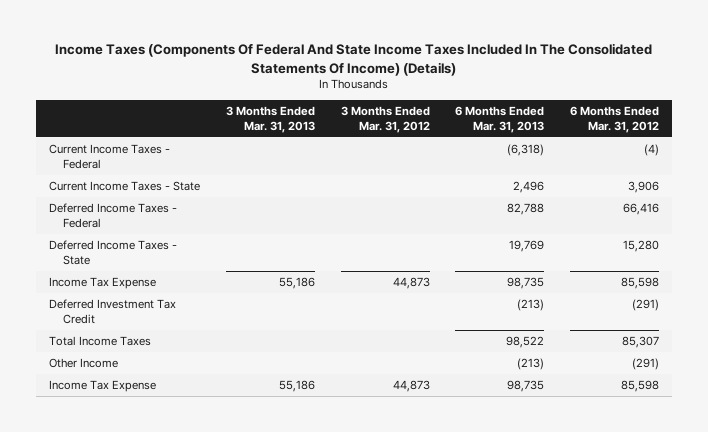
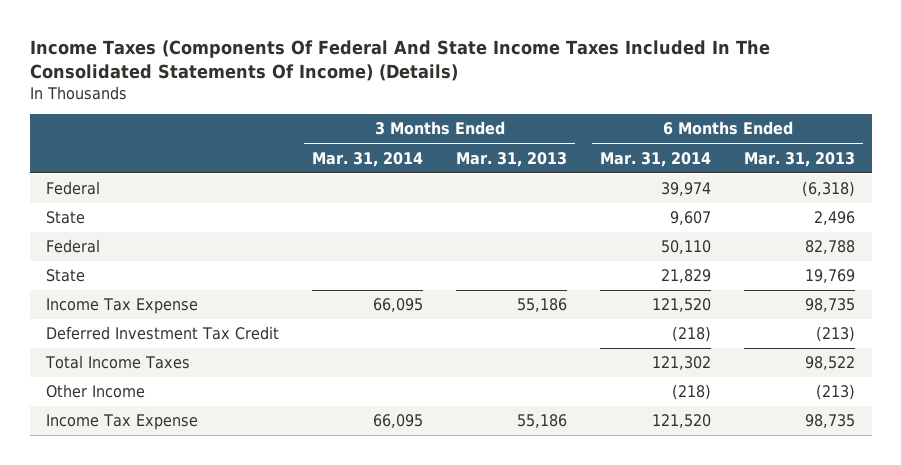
- | 3 Months Ended Mar. 31, 2013 | 3 Months Ended Mar. 31, 2012 | 6 Months Ended Mar. 31, 2013 | 6 Months Ended Mar. 31, 2012
+ | 3 Months Ended Mar. 31, 2014 | 3 Months Ended Mar. 31, 2013 | 6 Months Ended Mar. 31, 2014 | 6 Months Ended Mar. 31, 2013
- Current Income Taxes - Federal | | | (6,318) | (4)
- Current Income Taxes - State | | | 2,496 | 3,906
- Deferred Income Taxes - Federal | | | 82,788 | 66,416
- Deferred Income Taxes - State | | | 19,769 | 15,280
+ Federal | | | 39,974 | (6,318)
+ State | | | 9,607 | 2,496
+ Federal | | | 50,110 | 82,788
+ State | | | 21,829 | 19,769

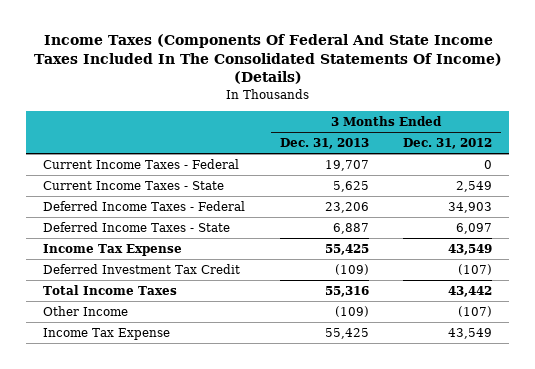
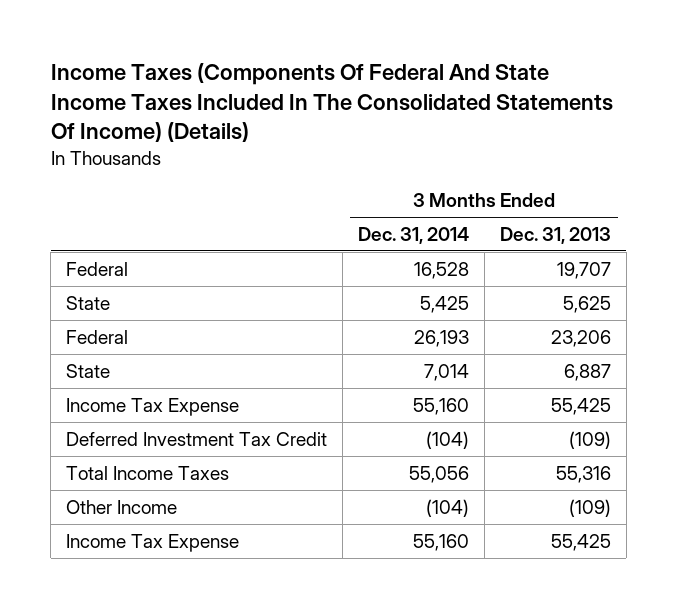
- | 3 Months Ended Dec. 31, 2013 | 3 Months Ended Dec. 31, 2012
+ | 3 Months Ended Dec. 31, 2014 | 3 Months Ended Dec. 31, 2013
- Current Income Taxes - Federal | 19,707 | 0
- Current Income Taxes - State | 5,625 | 2,549
- Deferred Income Taxes - Federal | 23,206 | 34,903
- Deferred Income Taxes - State | 6,887 | 6,097
+ Federal | 16,528 | 19,707
+ State | 5,425 | 5,625
+ Federal | 26,193 | 23,206
+ State | 7,014 | 6,887

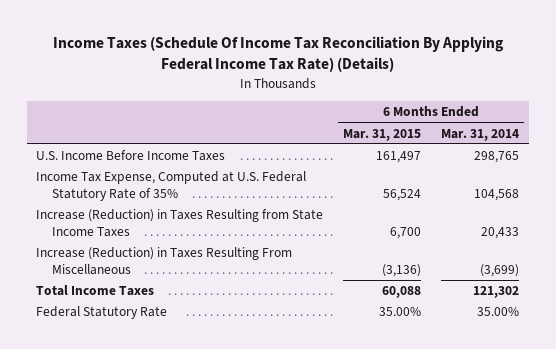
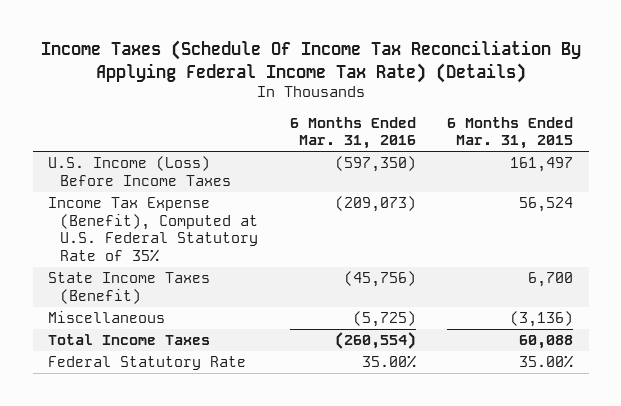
- | 6 Months Ended Mar. 31, 2015 | 6 Months Ended Mar. 31, 2014
+ | 6 Months Ended Mar. 31, 2016 | 6 Months Ended Mar. 31, 2015
- U.S. Income Before Income Taxes | 161,497 | 298,765
- Income Tax Expense, Computed at U.S. Federal Statutory Rate of 35% | 56,524 | 104,568
- Increase (Reduction) in Taxes Resulting from State Income Taxes | 6,700 | 20,433
- Increase (Reduction) in Taxes Resulting From Miscellaneous | (3,136) | (3,699)
+ U.S. Income (Loss) Before Income Taxes | (597,350) | 161,497
+ Income Tax Expense (Benefit), Computed at U.S. Federal Statutory Rate of 35% | (209,073) | 56,524
+ State Income Taxes (Benefit) | (45,756) | 6,700
+ Miscellaneous | (5,725) | (3,136)

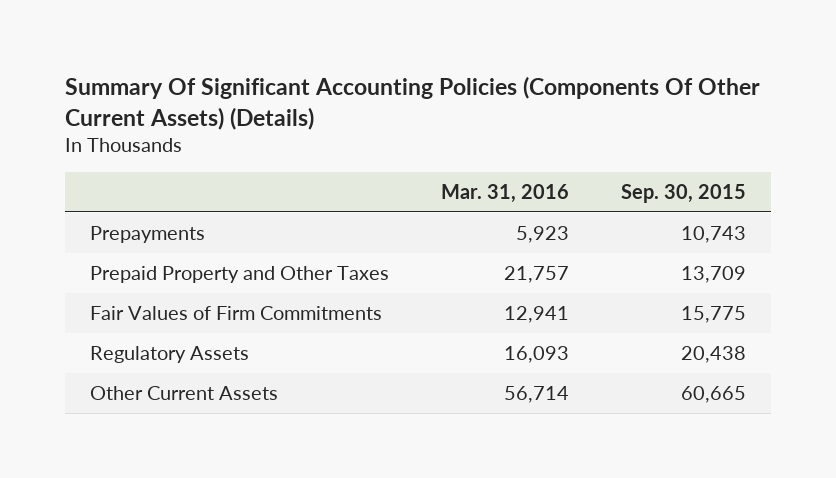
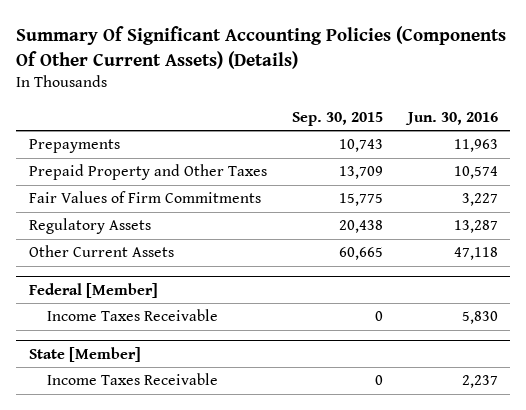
- | Mar. 31, 2016 | Sep. 30, 2015
+ | Sep. 30, 2015 | Jun. 30, 2016
+ Federal [Member]
+ Income Taxes Receivable | 0 | 5,830
+ State [Member]
+ Income Taxes Receivable | 0 | 2,237

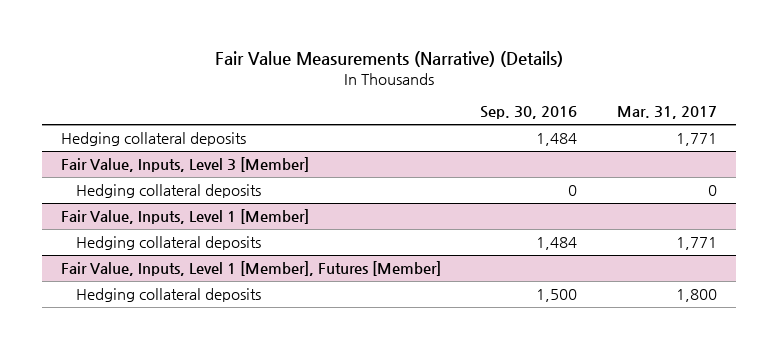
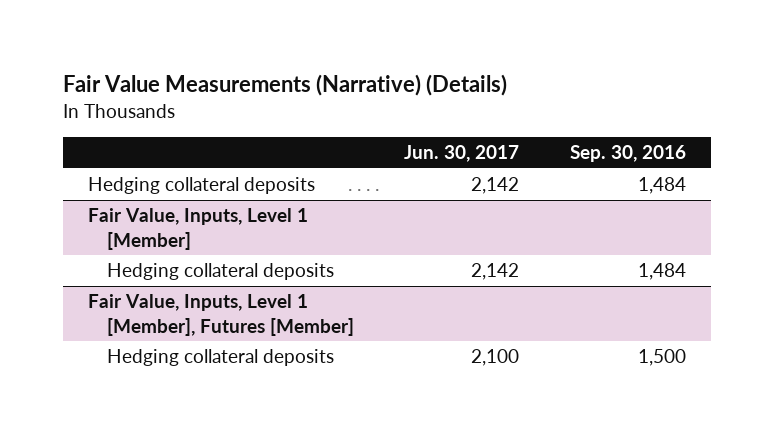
- | Sep. 30, 2016 | Mar. 31, 2017
+ | Jun. 30, 2017 | Sep. 30, 2016
- Fair Value, Inputs, Level 3 [Member]
- Hedging collateral deposits | 0 | 0

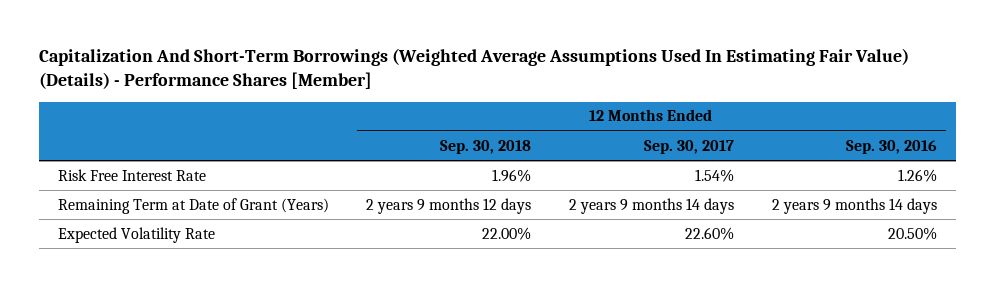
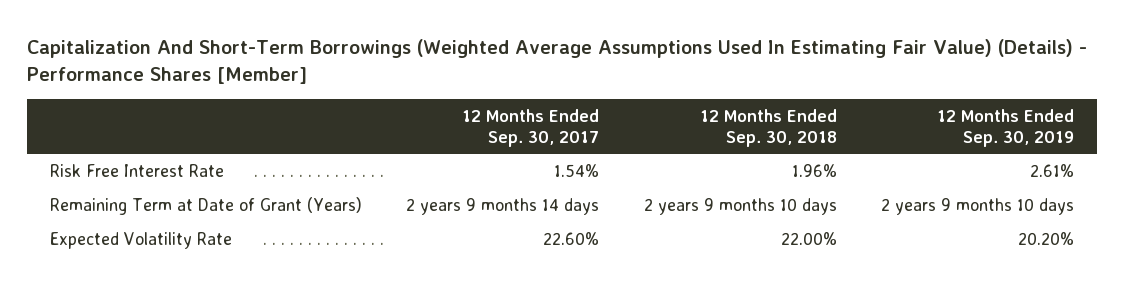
- | 12 Months Ended Sep. 30, 2018 | 12 Months Ended Sep. 30, 2017 | 12 Months Ended Sep. 30, 2016
+ | 12 Months Ended Sep. 30, 2017 | 12 Months Ended Sep. 30, 2018 | 12 Months Ended Sep. 30, 2019
- Remaining Term at Date of Grant (Years) | 2 years 9 months 12 days | 2 years 9 months 14 days | 2 years 9 months 14 days
+ Remaining Term at Date of Grant (Years) | 2 years 9 months 14 days | 2 years 9 months 10 days | 2 years 9 months 10 days

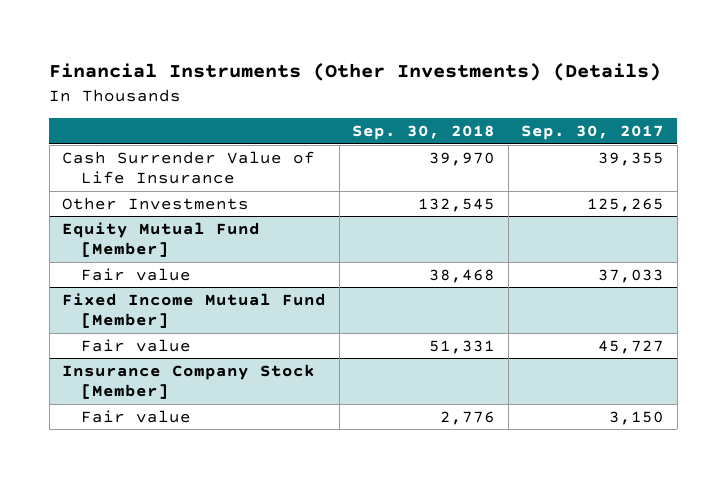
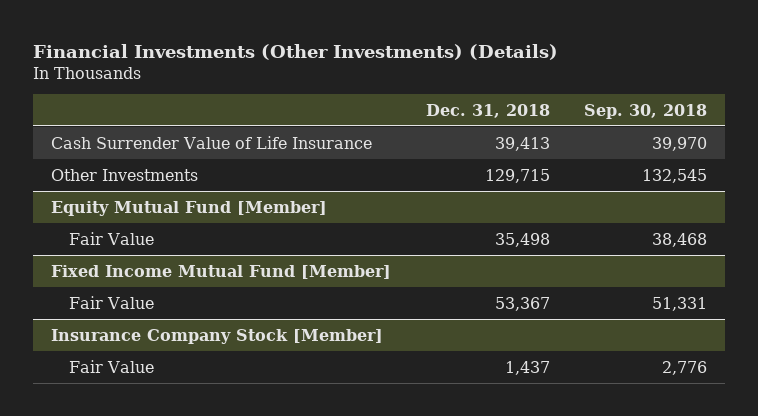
- Financial Instruments (Other Investments) (Details)
+ Financial Investments (Other Investments) (Details)
- | Sep. 30, 2018 | Sep. 30, 2017
+ | Dec. 31, 2018 | Sep. 30, 2018
@ Equity Mutual Fund [Member]
- Fair value | 38,468 | 37,033
+ Fair Value | 35,498 | 38,468
@ Fixed Income Mutual Fund [Member]
- Fair value | 51,331 | 45,727
+ Fair Value | 53,367 | 51,331
@ Insurance Company Stock [Member]
- Fair value | 2,776 | 3,150
+ Fair Value | 1,437 | 2,776

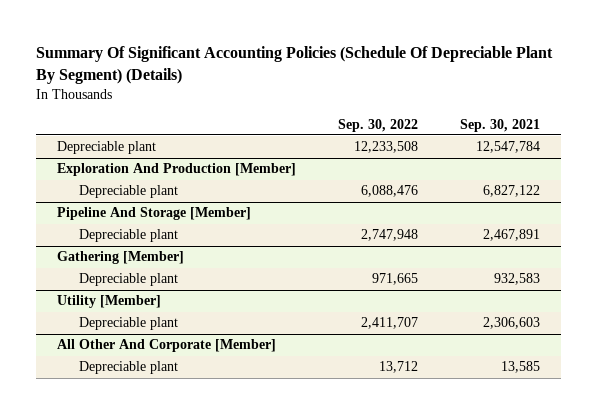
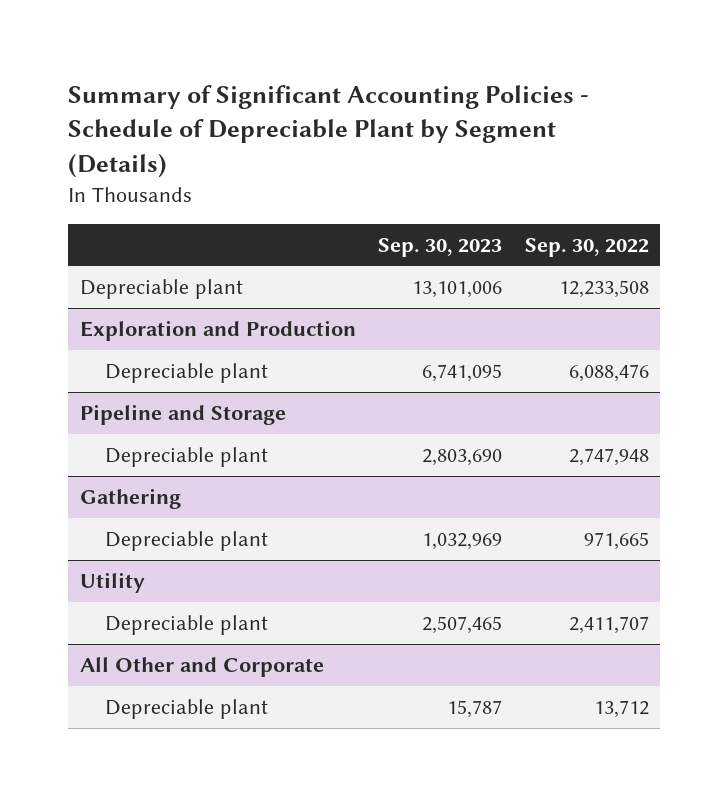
- Summary Of Significant Accounting Policies (Schedule Of Depreciable Plant By Segment) (Details)
+ Summary of Significant Accounting Policies - Schedule of Depreciable Plant by Segment (Details)
- | Sep. 30, 2022 | Sep. 30, 2021
+ | Sep. 30, 2023 | Sep. 30, 2022
- Exploration And Production [Member]
+ Exploration and Production
- Pipeline And Storage [Member]
+ Pipeline and Storage
- Gathering [Member]
+ Gathering
- Utility [Member]
+ Utility
- All Other And Corporate [Member]
+ All Other and Corporate

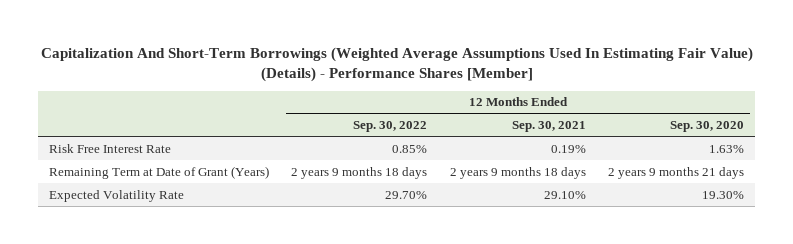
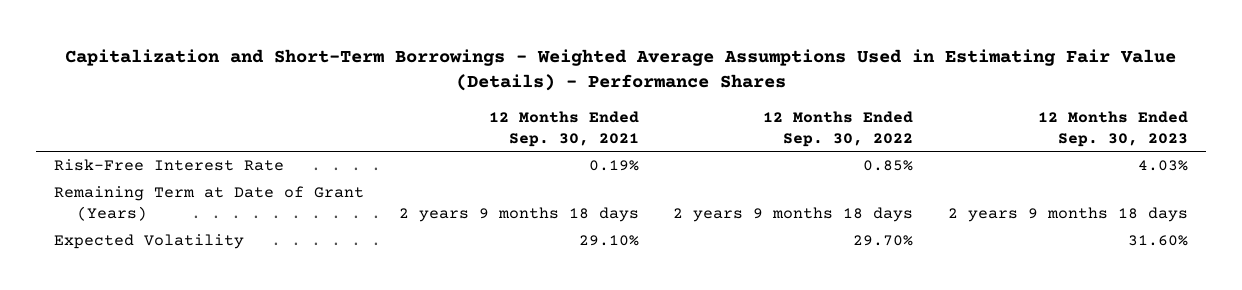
- Capitalization And Short-Term Borrowings (Weighted Average Assumptions Used In Estimating Fair Value) (Details) - Performance Shares [Member]
+ Capitalization and Short-Term Borrowings - Weighted Average Assumptions Used in Estimating Fair Value (Details) - Performance Shares
- | 12 Months Ended Sep. 30, 2022 | 12 Months Ended Sep. 30, 2021 | 12 Months Ended Sep. 30, 2020
+ | 12 Months Ended Sep. 30, 2021 | 12 Months Ended Sep. 30, 2022 | 12 Months Ended Sep. 30, 2023
- Risk Free Interest Rate | 0.85% | 0.19% | 1.63%
+ Risk-Free Interest Rate | 0.19% | 0.85% | 4.03%
- Expected Volatility Rate | 29.70% | 29.10% | 19.30%
+ Expected Volatility | 29.10% | 29.70% | 31.60%

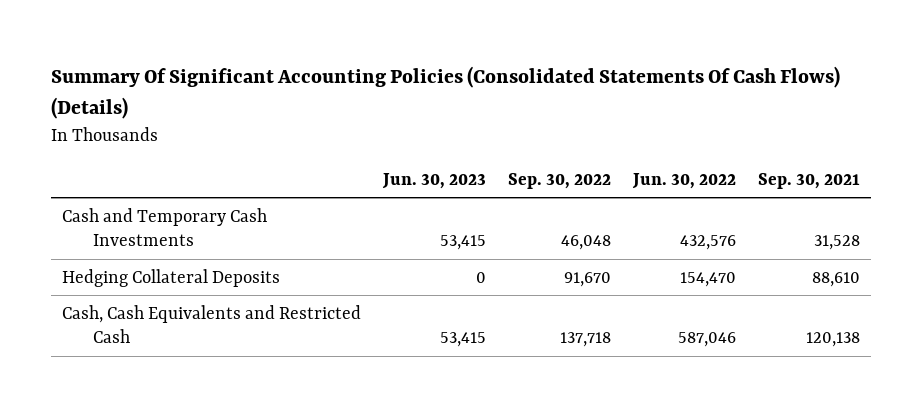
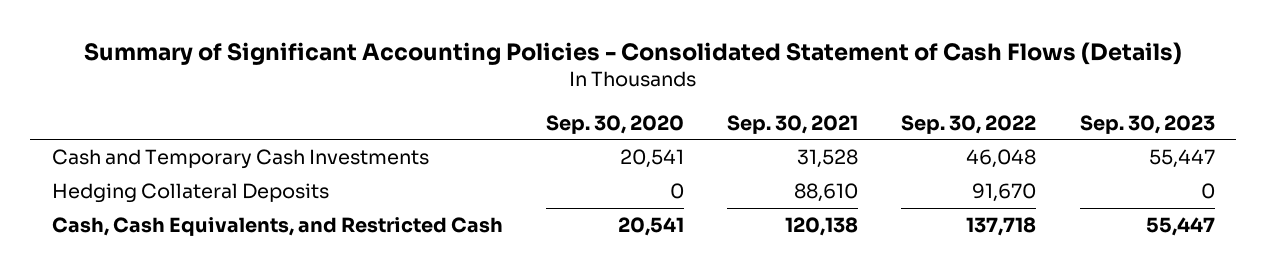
- Summary Of Significant Accounting Policies (Consolidated Statements Of Cash Flows) (Details)
+ Summary of Significant Accounting Policies - Consolidated Statement of Cash Flows (Details)
- | Jun. 30, 2023 | Sep. 30, 2022 | Jun. 30, 2022 | Sep. 30, 2021
+ | Sep. 30, 2020 | Sep. 30, 2021 | Sep. 30, 2022 | Sep. 30, 2023
- Cash, Cash Equivalents and Restricted Cash | 53,415 | 137,718 | 587,046 | 120,138
+ Cash, Cash Equivalents, and Restricted Cash | 20,541 | 120,138 | 137,718 | 55,447

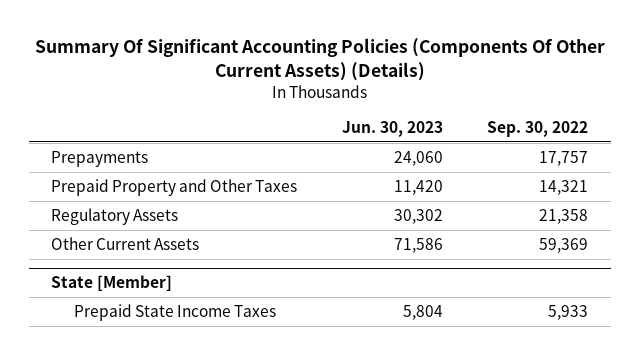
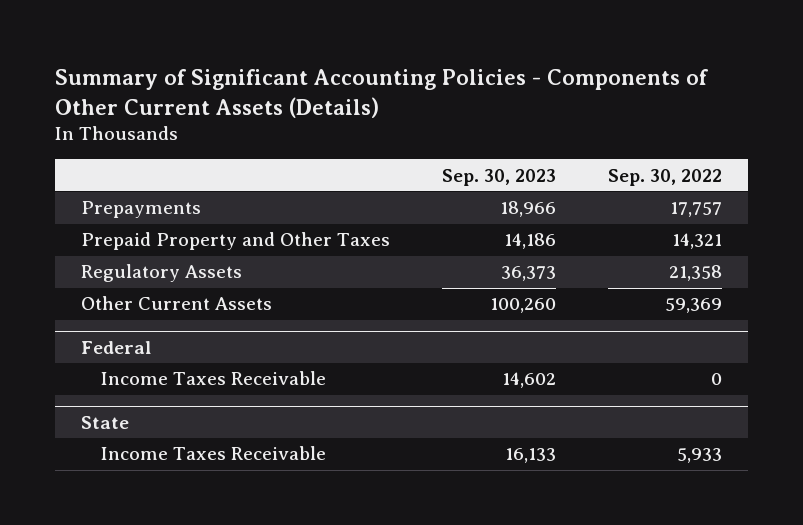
- Summary Of Significant Accounting Policies (Components Of Other Current Assets) (Details)
+ Summary of Significant Accounting Policies - Components of Other Current Assets (Details)
- | Jun. 30, 2023 | Sep. 30, 2022
+ | Sep. 30, 2023 | Sep. 30, 2022
- State [Member]
- Prepaid State Income Taxes | 5,804 | 5,933
+ Federal
+ Income Taxes Receivable | 14,602 | 0
+ State
+ Income Taxes Receivable | 16,133 | 5,933

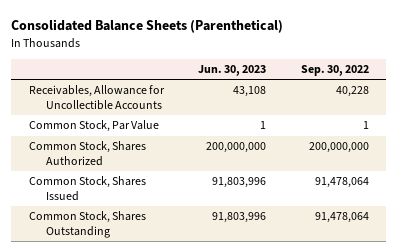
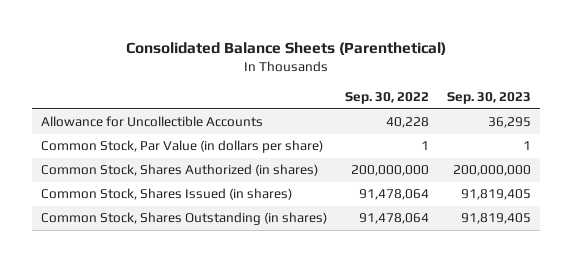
- | Jun. 30, 2023 | Sep. 30, 2022
+ | Sep. 30, 2022 | Sep. 30, 2023
- Receivables, Allowance for Uncollectible Accounts | 43,108 | 40,228
- Common Stock, Par Value | 1 | 1
- Common Stock, Shares Authorized | 200,000,000 | 200,000,000
- Common Stock, Shares Issued | 91,803,996 | 91,478,064
- Common Stock, Shares Outstanding | 91,803,996 | 91,478,064
+ Allowance for Uncollectible Accounts | 40,228 | 36,295
+ Common Stock, Par Value (in dollars per share) | 1 | 1
+ Common Stock, Shares Authorized (in shares) | 200,000,000 | 200,000,000
+ Common Stock, Shares Issued (in shares) | 91,478,064 | 91,819,405
+ Common Stock, Shares Outstanding (in shares) | 91,478,064 | 91,819,405

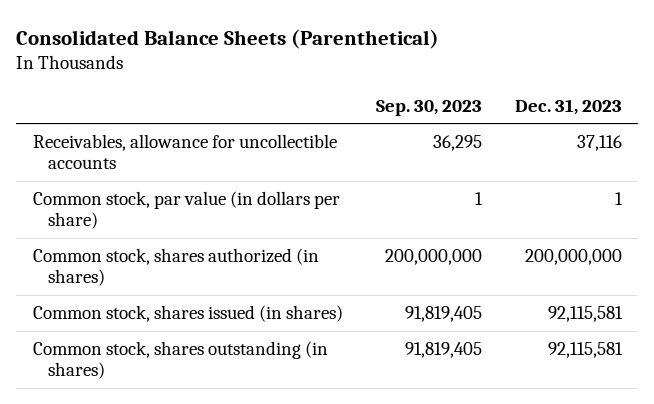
- | Sep. 30, 2022 | Sep. 30, 2023
+ | Sep. 30, 2023 | Dec. 31, 2023
- Allowance for Uncollectible Accounts | 40,228 | 36,295
- Common Stock, Par Value (in dollars per share) | 1 | 1
- Common Stock, Shares Authorized (in shares) | 200,000,000 | 200,000,000
- Common Stock, Shares Issued (in shares) | 91,478,064 | 91,819,405
- Common Stock, Shares Outstanding (in shares) | 91,478,064 | 91,819,405
+ Receivables, allowance for uncollectible accounts | 36,295 | 37,116
+ Common stock, par value (in dollars per share) | 1 | 1
+ Common stock, shares authorized (in shares) | 200,000,000 | 200,000,000
+ Common stock, shares issued (in shares) | 91,819,405 | 92,115,581
+ Common stock, shares outstanding (in shares) | 91,819,405 | 92,115,581

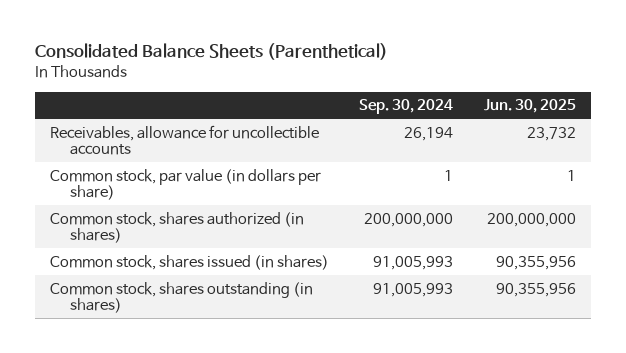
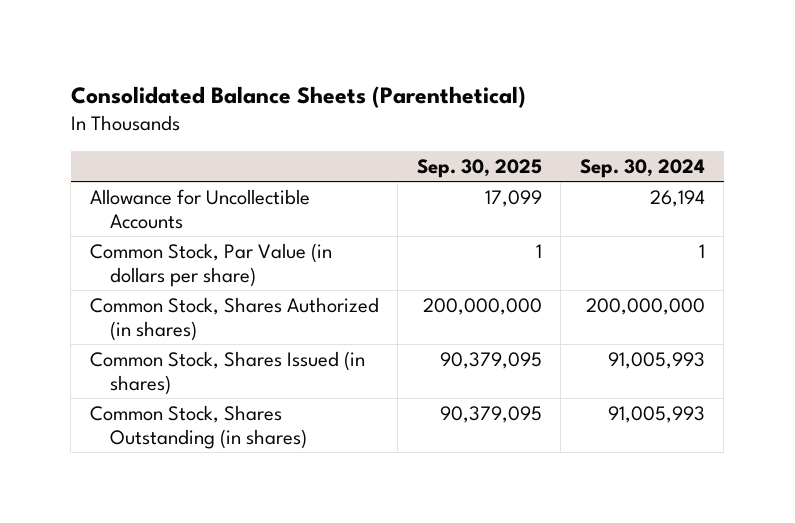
- | Sep. 30, 2024 | Jun. 30, 2025
+ | Sep. 30, 2025 | Sep. 30, 2024
- Receivables, allowance for uncollectible accounts | 26,194 | 23,732
- Common stock, par value (in dollars per share) | 1 | 1
- Common stock, shares authorized (in shares) | 200,000,000 | 200,000,000
- Common stock, shares issued (in shares) | 91,005,993 | 90,355,956
- Common stock, shares outstanding (in shares) | 91,005,993 | 90,355,956
+ Allowance for Uncollectible Accounts | 17,099 | 26,194
+ Common Stock, Par Value (in dollars per share) | 1 | 1
+ Common Stock, Shares Authorized (in shares) | 200,000,000 | 200,000,000
+ Common Stock, Shares Issued (in shares) | 90,379,095 | 91,005,993
+ Common Stock, Shares Outstanding (in shares) | 90,379,095 | 91,005,993

